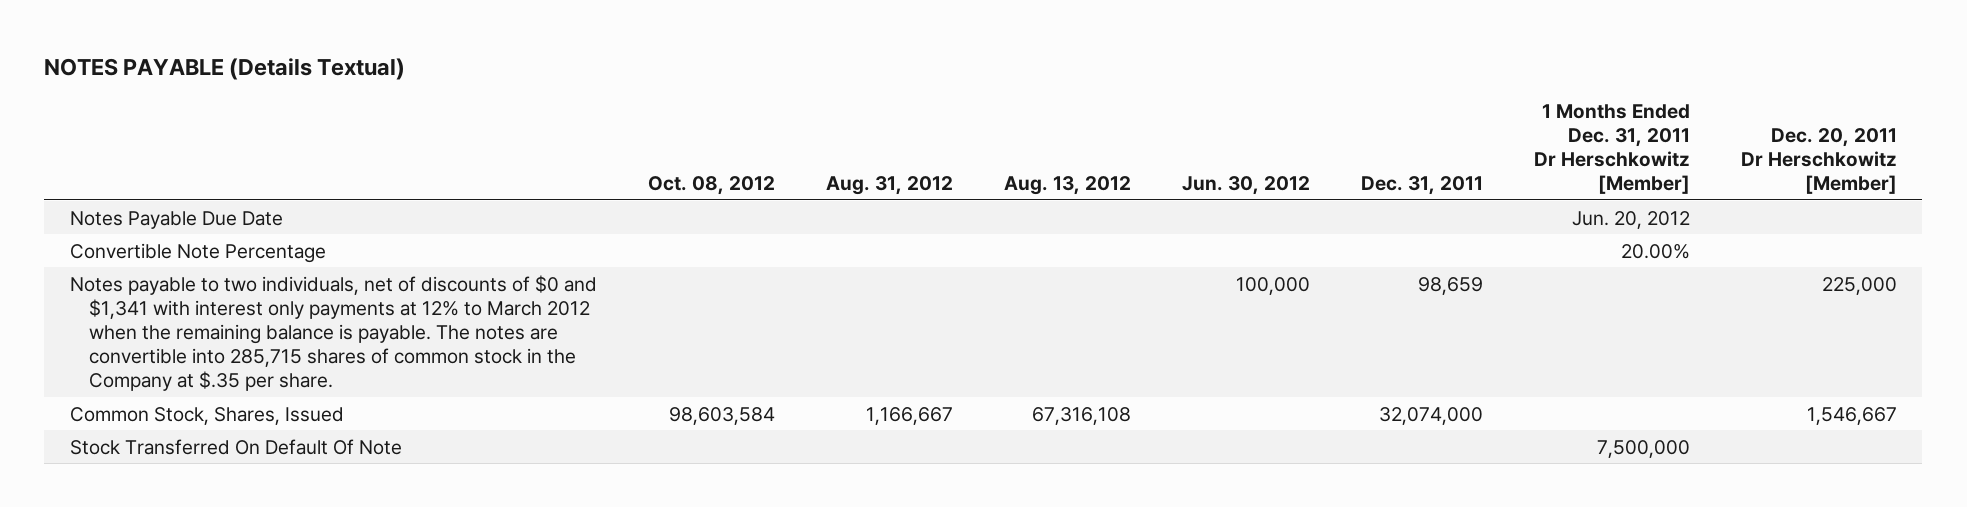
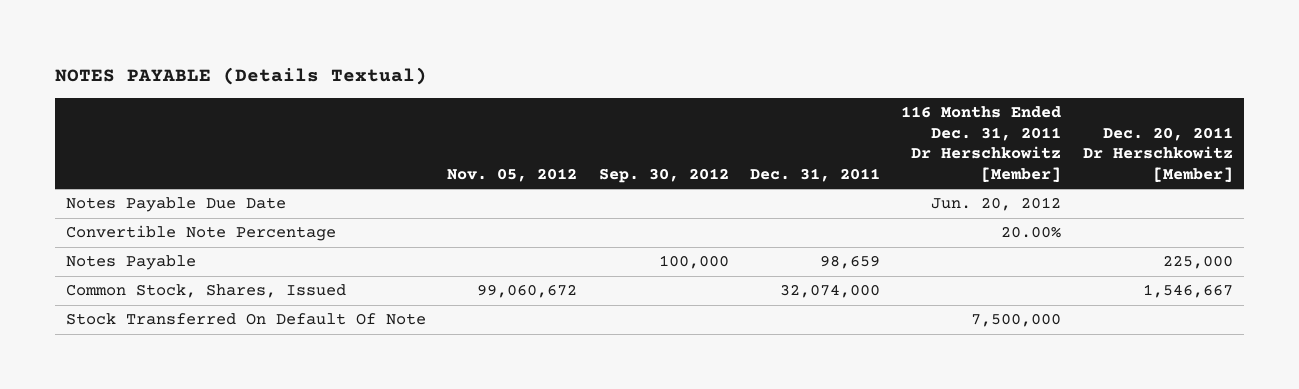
- | Oct. 08, 2012 | Aug. 31, 2012 | Aug. 13, 2012 | Jun. 30, 2012 | Dec. 31, 2011 | 1 Months Ended Dec. 31, 2011 Dr Herschkowitz [Member] | Dec. 20, 2011 Dr Herschkowitz [Member]
+ | Nov. 05, 2012 | Sep. 30, 2012 | Dec. 31, 2011 | 116 Months Ended Dec. 31, 2011 Dr Herschkowitz [Member] | Dec. 20, 2011 Dr Herschkowitz [Member]
- Notes payable to two individuals, net of discounts of $0 and $1,341 with interest only payments at 12% to March 2012 when the remaining balance is payable. The notes are convertible into 285,715 shares of common stock in the Company at $.35 per share. | | | | 100,000 | 98,659 | | 225,000
+ Notes Payable | | 100,000 | 98,659 | | 225,000

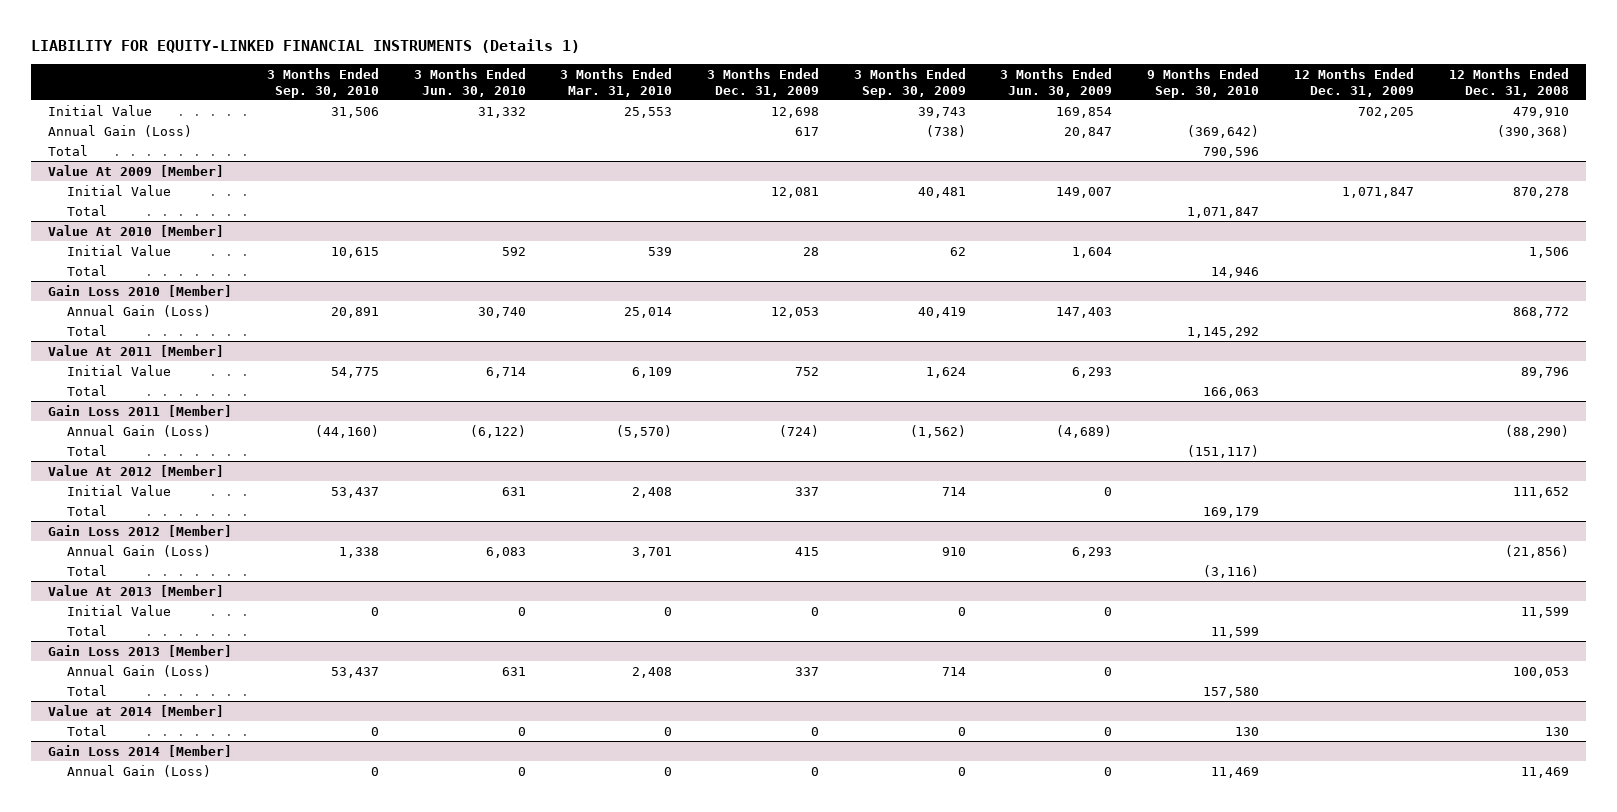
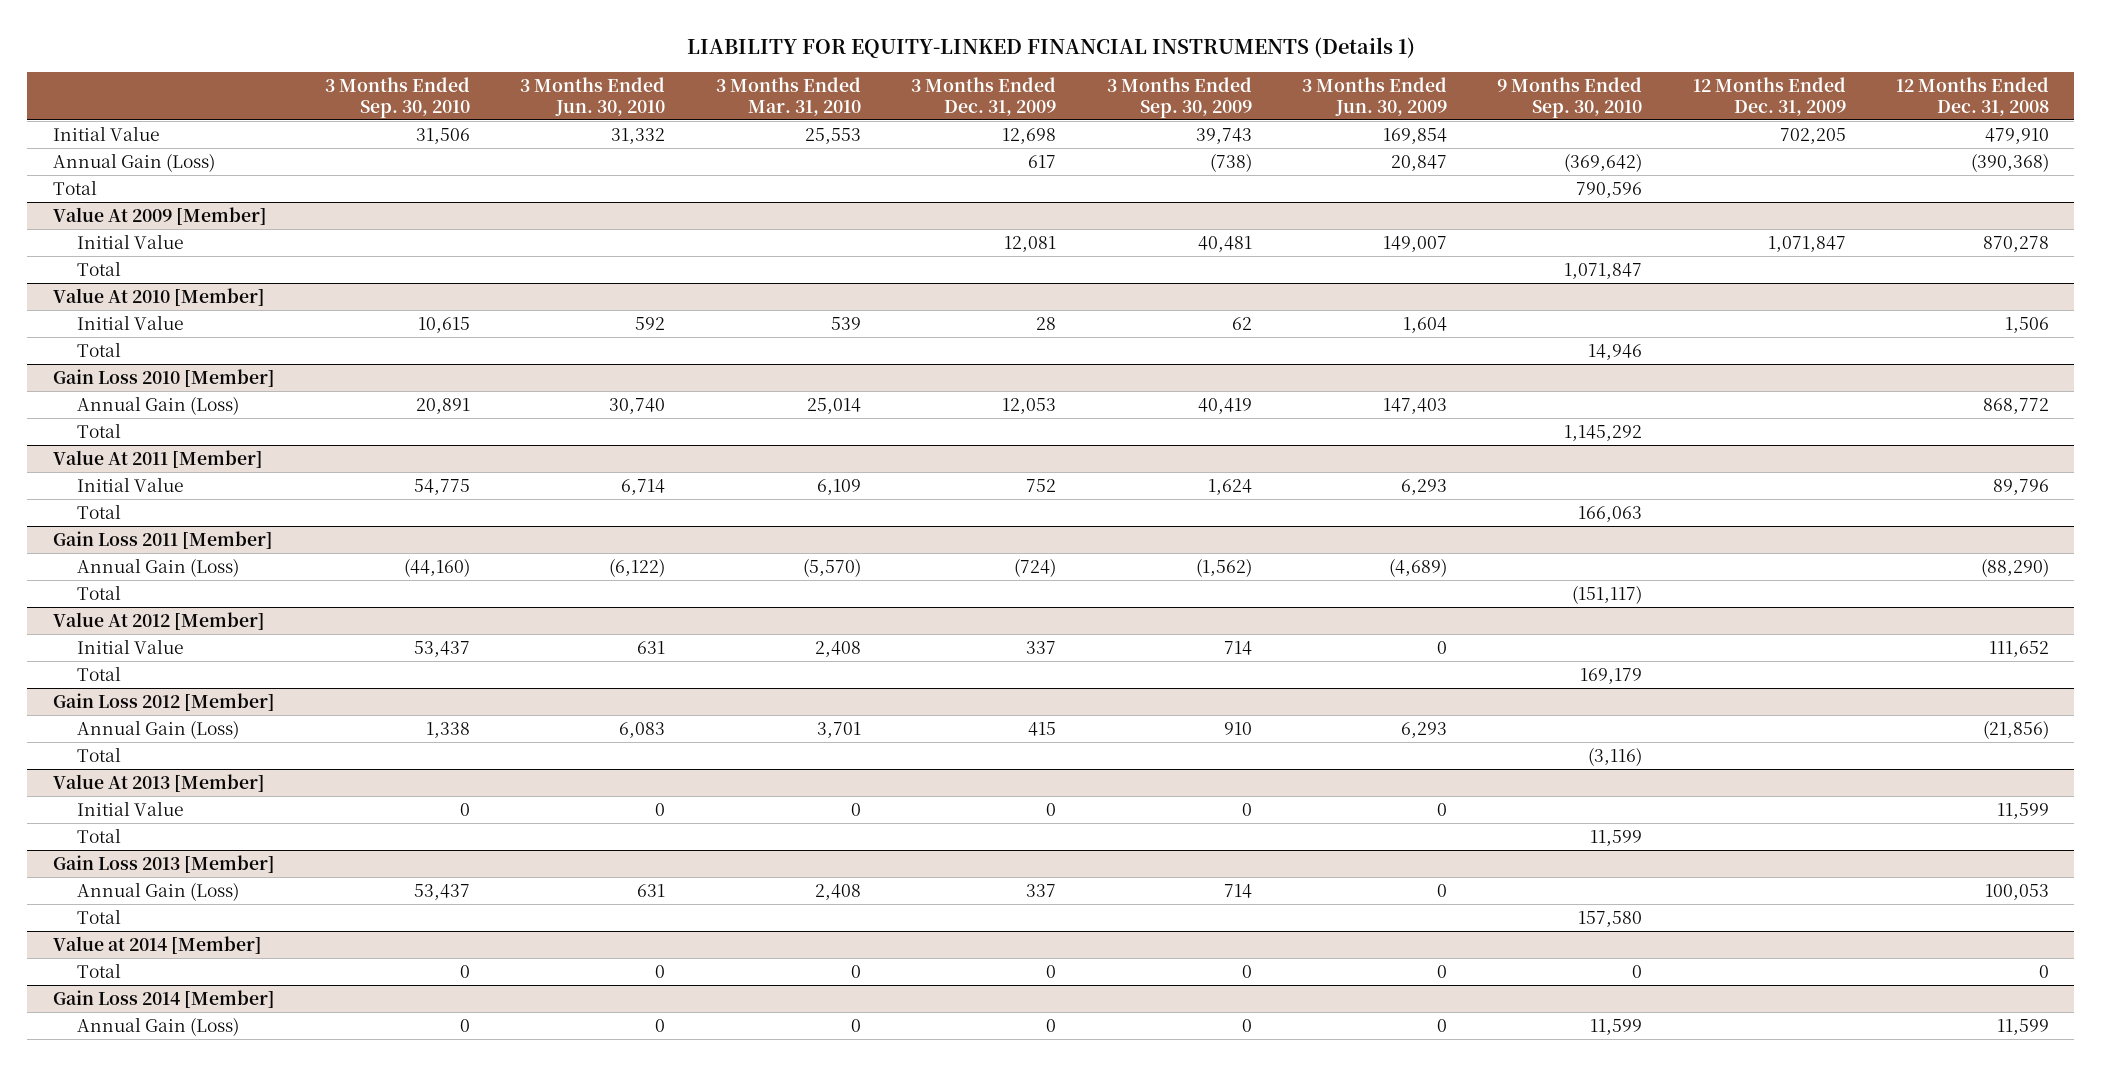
@ Value at 2014 [Member]
- Total | 0 | 0 | 0 | 0 | 0 | 0 | 130 | | 130
+ Total | 0 | 0 | 0 | 0 | 0 | 0 | 0 | | 0
@ Gain Loss 2014 [Member]
- Annual Gain (Loss) | 0 | 0 | 0 | 0 | 0 | 0 | 11,469 | | 11,469
+ Annual Gain (Loss) | 0 | 0 | 0 | 0 | 0 | 0 | 11,599 | | 11,599

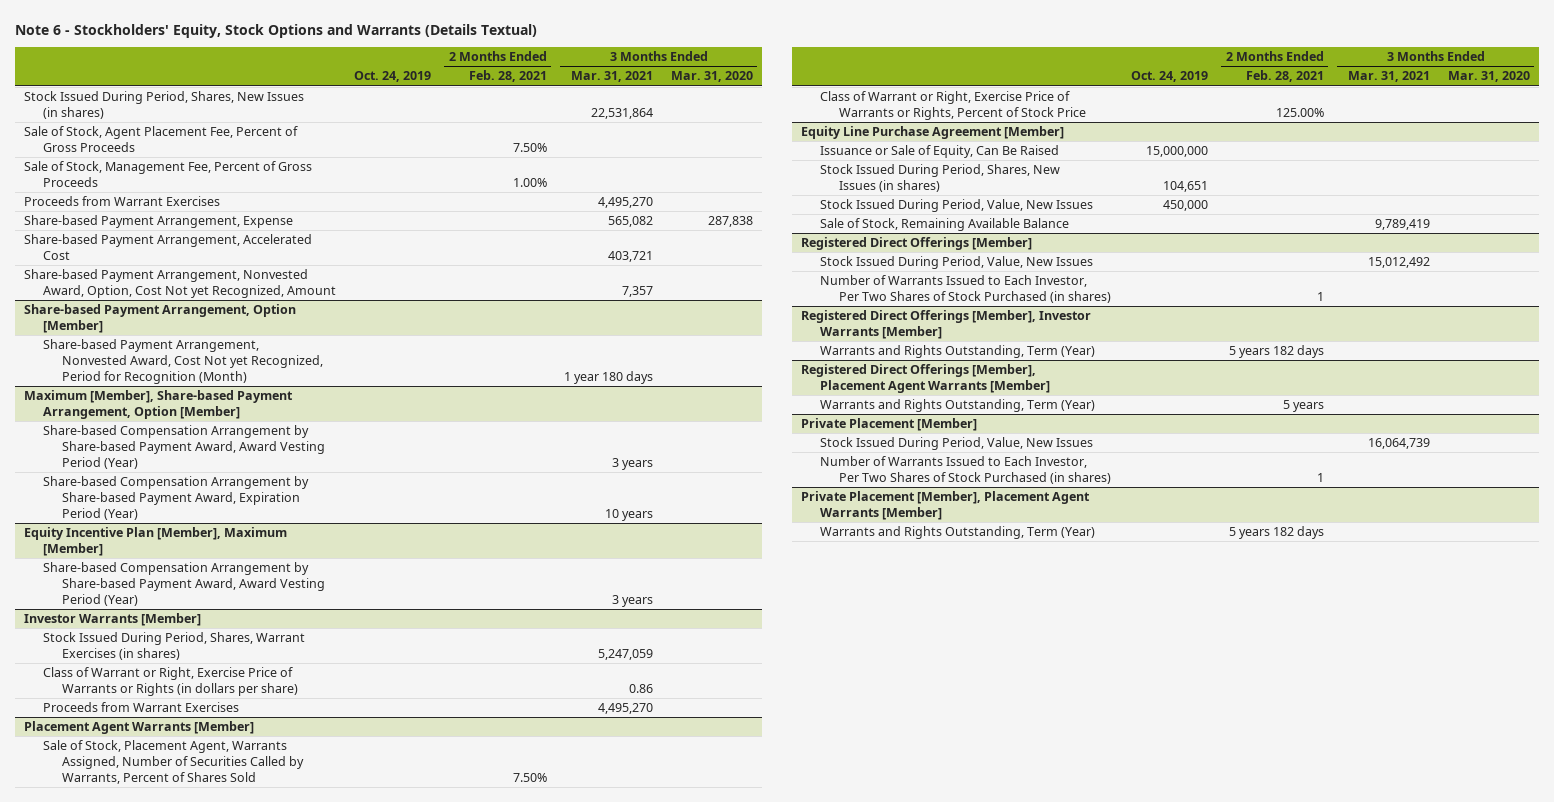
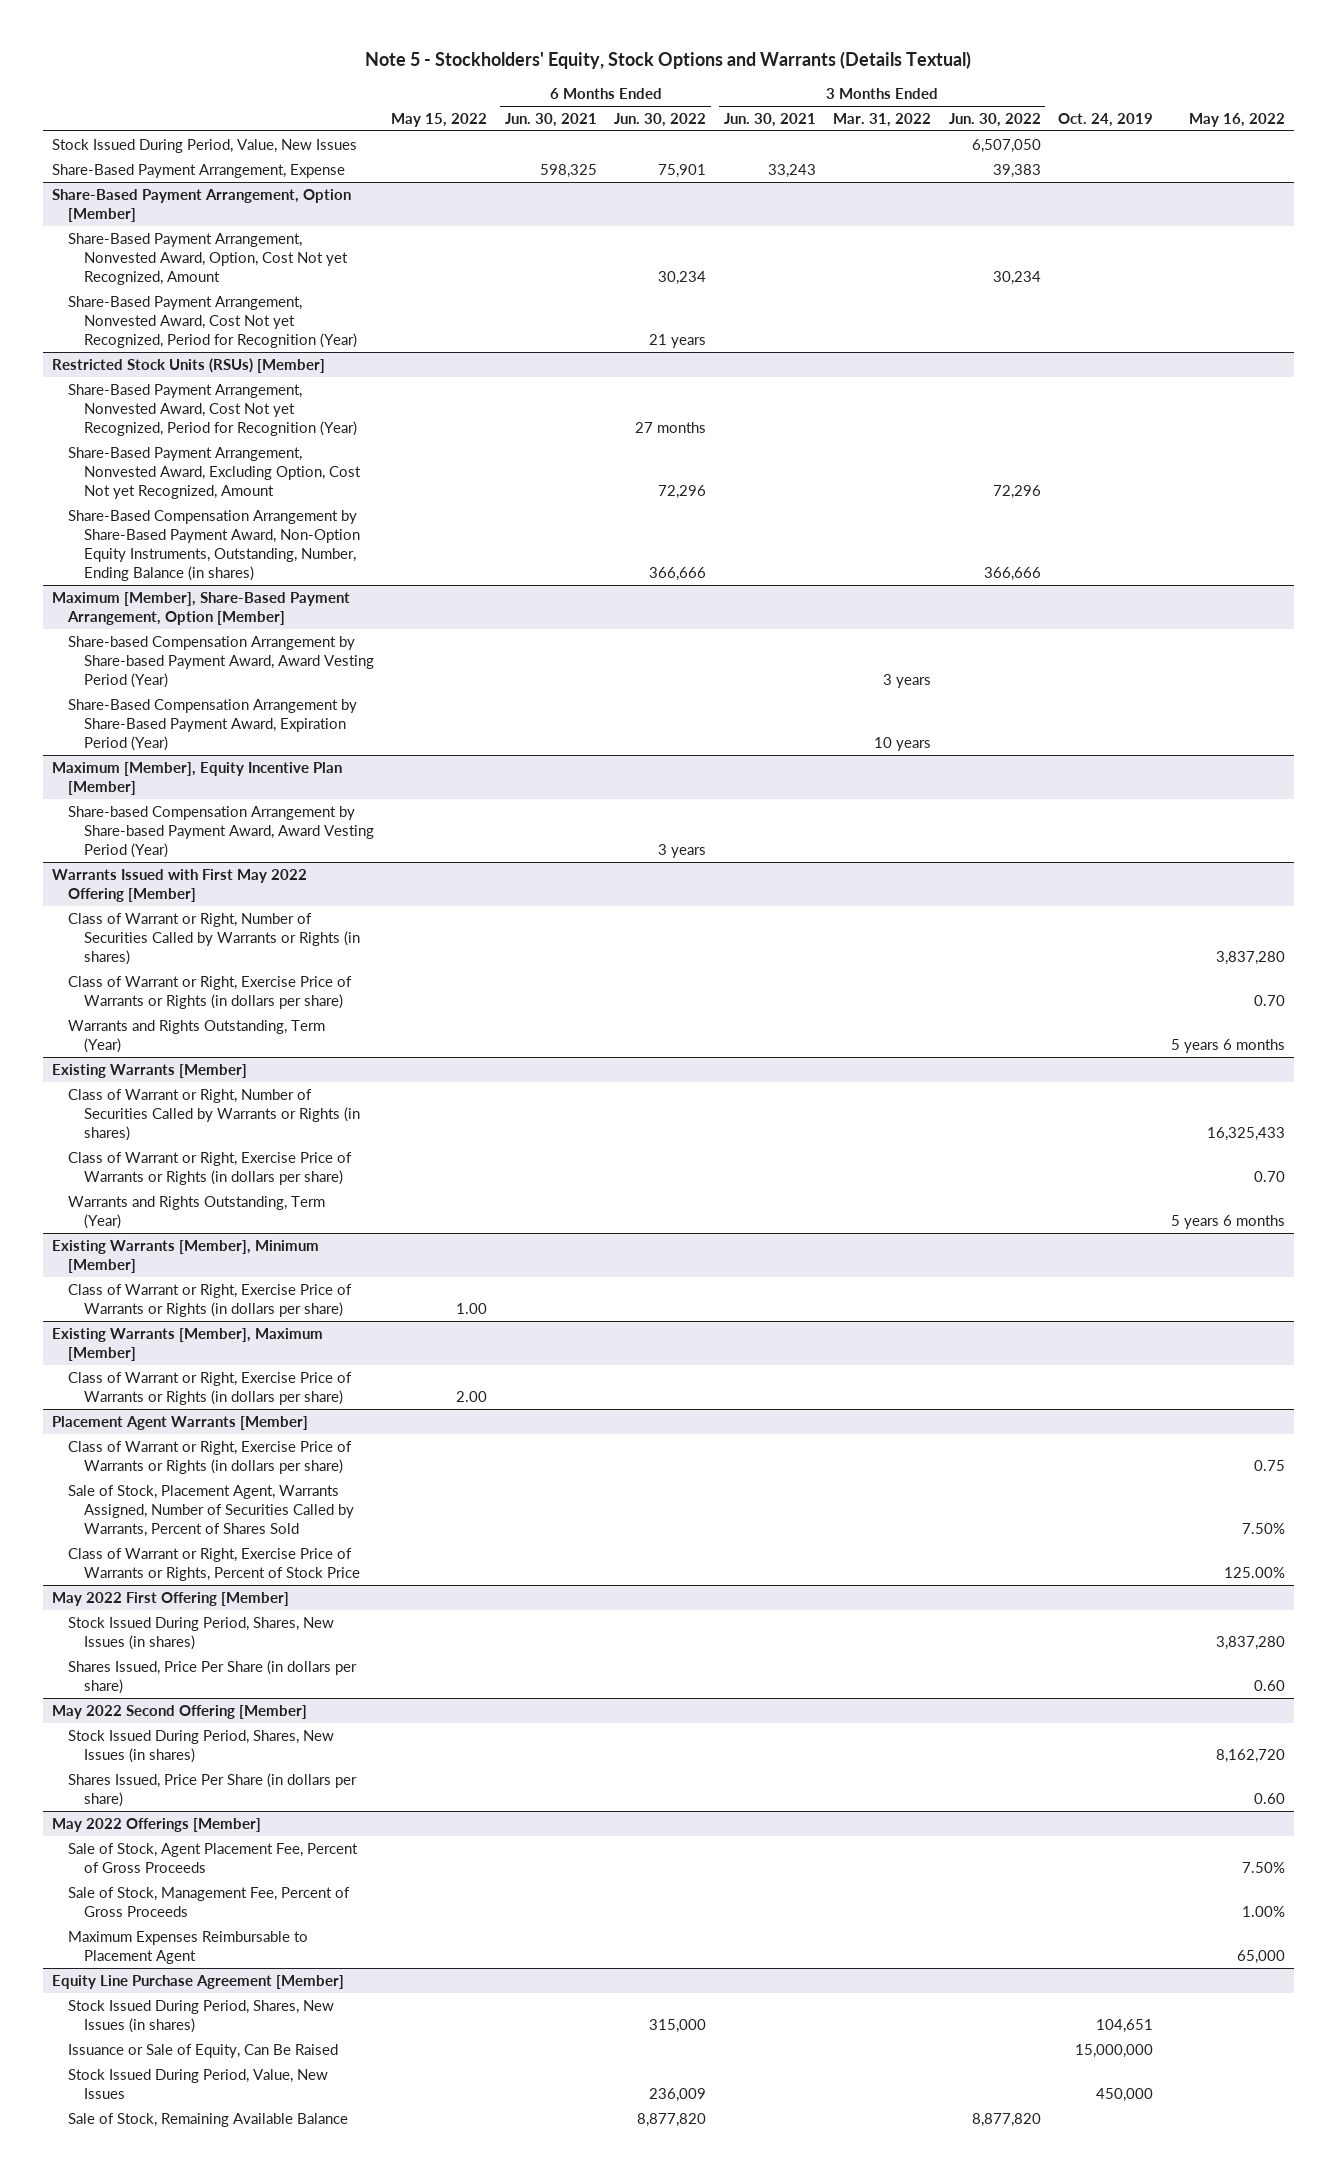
- Note 6 - Stockholders' Equity, Stock Options and Warrants (Details Textual)
+ Note 5 - Stockholders' Equity, Stock Options and Warrants (Details Textual)
- | Oct. 24, 2019 | 2 Months Ended Feb. 28, 2021 | 3 Months Ended Mar. 31, 2021 | 3 Months Ended Mar. 31, 2020
+ | May 15, 2022 | 6 Months Ended Jun. 30, 2021 | 6 Months Ended Jun. 30, 2022 | 3 Months Ended Jun. 30, 2021 | 3 Months Ended Mar. 31, 2022 | 3 Months Ended Jun. 30, 2022 | Oct. 24, 2019 | May 16, 2022
- Stock Issued During Period, Shares, New Issues (in shares) | | | 22,531,864 |
- Sale of Stock, Agent Placement Fee, Percent of Gross Proceeds | | 7.50% | |
- Sale of Stock, Management Fee, Percent of Gross Proceeds | | 1.00% | |
- Proceeds from Warrant Exercises | | | 4,495,270 |
- Share-based Payment Arrangement, Expense | | | 565,082 | 287,838
- Share-based Payment Arrangement, Accelerated Cost | | | 403,721 |
- Share-based Payment Arrangement, Nonvested Award, Option, Cost Not yet Recognized, Amount | | | 7,357 |
- Share-based Payment Arrangement, Option [Member]
- Share-based Payment Arrangement, Nonvested Award, Cost Not yet Recognized, Period for Recognition (Month) | | | 1 year 180 days |
- Maximum [Member], Share-based Payment Arrangement, Option [Member]
+ Stock Issued During Period, Value, New Issues | | | | | | 6,507,050 | |
+ Share-Based Payment Arrangement, Expense | | 598,325 | 75,901 | 33,243 | | 39,383 | |
+ Share-Based Payment Arrangement, Option [Member]
+ Share-Based Payment Arrangement, Nonvested Award, Option, Cost Not yet Recognized, Amount | | | 30,234 | | | 30,234 | |
+ Share-Based Payment Arrangement, Nonvested Award, Cost Not yet Recognized, Period for Recognition (Year) | | | 21 years | | | | |
+ Restricted Stock Units (RSUs) [Member]
+ Share-Based Payment Arrangement, Nonvested Award, Cost Not yet Recognized, Period for Recognition (Year) | | | 27 months | | | | |
+ Share-Based Payment Arrangement, Nonvested Award, Excluding Option, Cost Not yet Recognized, Amount | | | 72,296 | | | 72,296 | |
+ Share-Based Compensation Arrangement by Share-Based Payment Award, Non-Option Equity Instruments, Outstanding, Number, Ending Balance (in shares) | | | 366,666 | | | 366,666 | |
+ Maximum [Member], Share-Based Payment Arrangement, Option [Member]
- Share-based Compensation Arrangement by Share-based Payment Award, Expiration Period (Year) | | | 10 years |
- Equity Incentive Plan [Member], Maximum [Member]
+ Share-Based Compensation Arrangement by Share-Based Payment Award, Expiration Period (Year) | | | | | 10 years | | |
+ Maximum [Member], Equity Incentive Plan [Member]
- Investor Warrants [Member]
- Stock Issued During Period, Shares, Warrant Exercises (in shares) | | | 5,247,059 |
- Class of Warrant or Right, Exercise Price of Warrants or Rights (in dollars per share) | | | 0.86 |
- Proceeds from Warrant Exercises | | | 4,495,270 |
+ Warrants Issued with First May 2022 Offering [Member]
+ Class of Warrant or Right, Number of Securities Called by Warrants or Rights (in shares) | | | | | | | | 3,837,280
+ Class of Warrant or Right, Exercise Price of Warrants or Rights (in dollars per share) | | | | | | | | 0.70
+ Warrants and Rights Outstanding, Term (Year) | | | | | | | | 5 years 6 months
+ Existing Warrants [Member]
+ Class of Warrant or Right, Number of Securities Called by Warrants or Rights (in shares) | | | | | | | | 16,325,433
+ Class of Warrant or Right, Exercise Price of Warrants or Rights (in dollars per share) | | | | | | | | 0.70
+ Warrants and Rights Outstanding, Term (Year) | | | | | | | | 5 years 6 months
+ Existing Warrants [Member], Minimum [Member]
+ Class of Warrant or Right, Exercise Price of Warrants or Rights (in dollars per share) | 1.00 | | | | | | |
+ Existing Warrants [Member], Maximum [Member]
+ Class of Warrant or Right, Exercise Price of Warrants or Rights (in dollars per share) | 2.00 | | | | | | |
@ Placement Agent Warrants [Member]
+ Class of Warrant or Right, Exercise Price of Warrants or Rights (in dollars per share) | | | | | | | | 0.75
+ May 2022 First Offering [Member]
+ Stock Issued During Period, Shares, New Issues (in shares) | | | | | | | | 3,837,280
+ Shares Issued, Price Per Share (in dollars per share) | | | | | | | | 0.60
+ May 2022 Second Offering [Member]
+ Stock Issued During Period, Shares, New Issues (in shares) | | | | | | | | 8,162,720
+ Shares Issued, Price Per Share (in dollars per share) | | | | | | | | 0.60
+ May 2022 Offerings [Member]
+ Sale of Stock, Agent Placement Fee, Percent of Gross Proceeds | | | | | | | | 7.50%
+ Sale of Stock, Management Fee, Percent of Gross Proceeds | | | | | | | | 1.00%
+ Maximum Expenses Reimbursable to Placement Agent | | | | | | | | 65,000
@ Equity Line Purchase Agreement [Member]
moved down: Issuance or Sale of Equity, Can Be Raised | | | | | | | 15,000,000 |
- Registered Direct Offerings [Member]
- Stock Issued During Period, Value, New Issues | | | 15,012,492 |
- Number of Warrants Issued to Each Investor, Per Two Shares of Stock Purchased (in shares) | | 1 | |
- Registered Direct Offerings [Member], Investor Warrants [Member]
- Warrants and Rights Outstanding, Term (Year) | | 5 years 182 days | |
- Registered Direct Offerings [Member], Placement Agent Warrants [Member]
- Warrants and Rights Outstanding, Term (Year) | | 5 years | |
- Private Placement [Member]
- Stock Issued During Period, Value, New Issues | | | 16,064,739 |
- Number of Warrants Issued to Each Investor, Per Two Shares of Stock Purchased (in shares) | | 1 | |
- Private Placement [Member], Placement Agent Warrants [Member]
- Warrants and Rights Outstanding, Term (Year) | | 5 years 182 days | |

